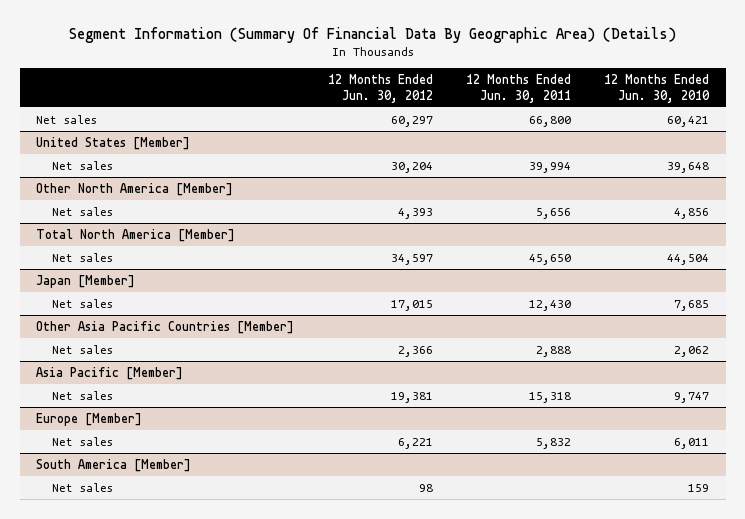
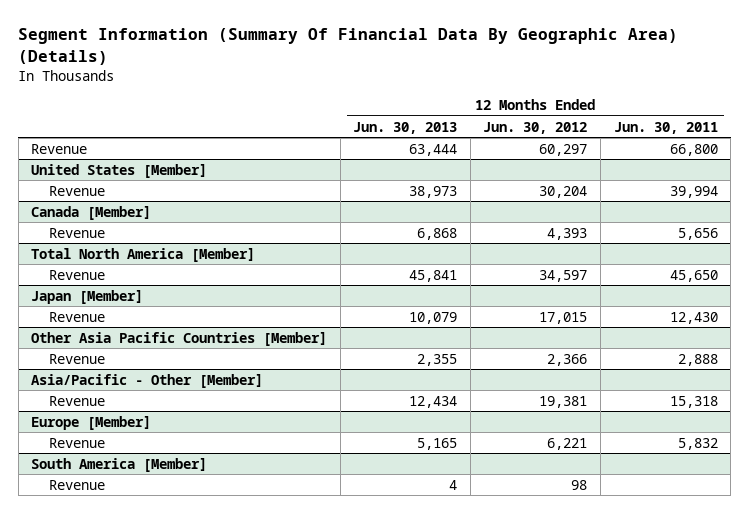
- | 12 Months Ended Jun. 30, 2012 | 12 Months Ended Jun. 30, 2011 | 12 Months Ended Jun. 30, 2010
+ | 12 Months Ended Jun. 30, 2013 | 12 Months Ended Jun. 30, 2012 | 12 Months Ended Jun. 30, 2011
- Net sales | 60,297 | 66,800 | 60,421
+ Revenue | 63,444 | 60,297 | 66,800
@ United States [Member]
- Net sales | 30,204 | 39,994 | 39,648
- Other North America [Member]
- Net sales | 4,393 | 5,656 | 4,856
@ United States [Member]
+ Revenue | 38,973 | 30,204 | 39,994
+ Canada [Member]
+ Revenue | 6,868 | 4,393 | 5,656
@ Total North America [Member]
- Net sales | 34,597 | 45,650 | 44,504
+ Revenue | 45,841 | 34,597 | 45,650
@ Japan [Member]
- Net sales | 17,015 | 12,430 | 7,685
+ Revenue | 10,079 | 17,015 | 12,430
@ Other Asia Pacific Countries [Member]
- Net sales | 2,366 | 2,888 | 2,062
- Asia Pacific [Member]
- Net sales | 19,381 | 15,318 | 9,747
@ Other Asia Pacific Countries [Member]
+ Revenue | 2,355 | 2,366 | 2,888
+ Asia/Pacific - Other [Member]
+ Revenue | 12,434 | 19,381 | 15,318
@ Europe [Member]
- Net sales | 6,221 | 5,832 | 6,011
+ Revenue | 5,165 | 6,221 | 5,832
@ South America [Member]
- Net sales | 98 | | 159
+ Revenue | 4 | 98 |

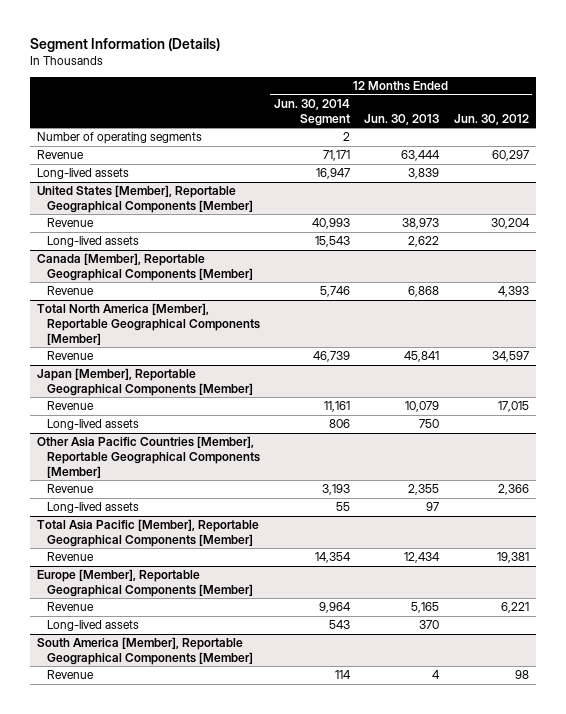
- Segment Information (Summary Of Financial Data By Geographic Area) (Details)
+ Segment Information (Details)
- | 12 Months Ended Jun. 30, 2013 | 12 Months Ended Jun. 30, 2012 | 12 Months Ended Jun. 30, 2011
+ | 12 Months Ended Jun. 30, 2014 Segment | 12 Months Ended Jun. 30, 2013 | 12 Months Ended Jun. 30, 2012
+ Number of operating segments | 2 | |
- United States [Member]
+ Long-lived assets | 16,947 | 3,839 |
+ United States [Member], Reportable Geographical Components [Member]
- Canada [Member]
+ Long-lived assets | 15,543 | 2,622 |
+ Canada [Member], Reportable Geographical Components [Member]
- Total North America [Member]
+ Total North America [Member], Reportable Geographical Components [Member]
- Japan [Member]
+ Japan [Member], Reportable Geographical Components [Member]
- Other Asia Pacific Countries [Member]
+ Long-lived assets | 806 | 750 |
+ Other Asia Pacific Countries [Member], Reportable Geographical Components [Member]
- Asia/Pacific - Other [Member]
+ Long-lived assets | 55 | 97 |
+ Total Asia Pacific [Member], Reportable Geographical Components [Member]
- Europe [Member]
+ Europe [Member], Reportable Geographical Components [Member]
- South America [Member]
+ Long-lived assets | 543 | 370 |
+ South America [Member], Reportable Geographical Components [Member]

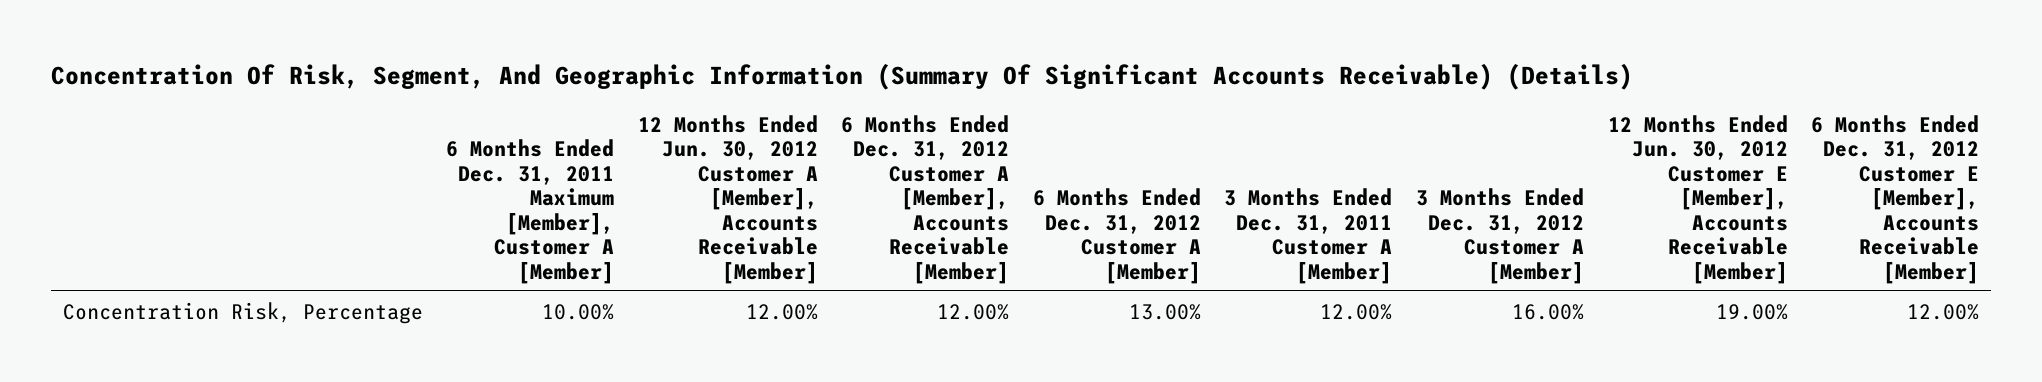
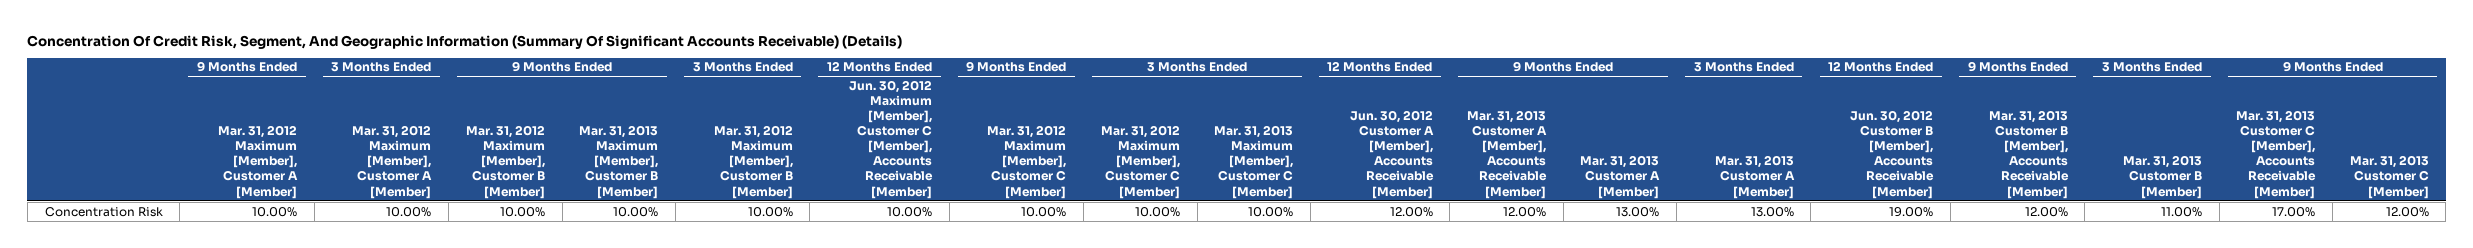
- Concentration Of Risk, Segment, And Geographic Information (Summary Of Significant Accounts Receivable) (Details)
+ Concentration Of Credit Risk, Segment, And Geographic Information (Summary Of Significant Accounts Receivable) (Details)
- | 6 Months Ended Dec. 31, 2011 Maximum [Member], Customer A [Member] | 12 Months Ended Jun. 30, 2012 Customer A [Member], Accounts Receivable [Member] | 6 Months Ended Dec. 31, 2012 Customer A [Member], Accounts Receivable [Member] | 6 Months Ended Dec. 31, 2012 Customer A [Member] | 3 Months Ended Dec. 31, 2011 Customer A [Member] | 3 Months Ended Dec. 31, 2012 Customer A [Member] | 12 Months Ended Jun. 30, 2012 Customer E [Member], Accounts Receivable [Member] | 6 Months Ended Dec. 31, 2012 Customer E [Member], Accounts Receivable [Member]
+ | 9 Months Ended Mar. 31, 2012 Maximum [Member], Customer A [Member] | 3 Months Ended Mar. 31, 2012 Maximum [Member], Customer A [Member] | 9 Months Ended Mar. 31, 2012 Maximum [Member], Customer B [Member] | 9 Months Ended Mar. 31, 2013 Maximum [Member], Customer B [Member] | 3 Months Ended Mar. 31, 2012 Maximum [Member], Customer B [Member] | 12 Months Ended Jun. 30, 2012 Maximum [Member], Customer C [Member], Accounts Receivable [Member] | 9 Months Ended Mar. 31, 2012 Maximum [Member], Customer C [Member] | 3 Months Ended Mar. 31, 2012 Maximum [Member], Customer C [Member] | 3 Months Ended Mar. 31, 2013 Maximum [Member], Customer C [Member] | 12 Months Ended Jun. 30, 2012 Customer A [Member], Accounts Receivable [Member] | 9 Months Ended Mar. 31, 2013 Customer A [Member], Accounts Receivable [Member] | 9 Months Ended Mar. 31, 2013 Customer A [Member] | 3 Months Ended Mar. 31, 2013 Customer A [Member] | 12 Months Ended Jun. 30, 2012 Customer B [Member], Accounts Receivable [Member] | 9 Months Ended Mar. 31, 2013 Customer B [Member], Accounts Receivable [Member] | 3 Months Ended Mar. 31, 2013 Customer B [Member] | 9 Months Ended Mar. 31, 2013 Customer C [Member], Accounts Receivable [Member] | 9 Months Ended Mar. 31, 2013 Customer C [Member]
- Concentration Risk, Percentage | 10.00% | 12.00% | 12.00% | 13.00% | 12.00% | 16.00% | 19.00% | 12.00%
+ Concentration Risk | 10.00% | 10.00% | 10.00% | 10.00% | 10.00% | 10.00% | 10.00% | 10.00% | 10.00% | 12.00% | 12.00% | 13.00% | 13.00% | 19.00% | 12.00% | 11.00% | 17.00% | 12.00%

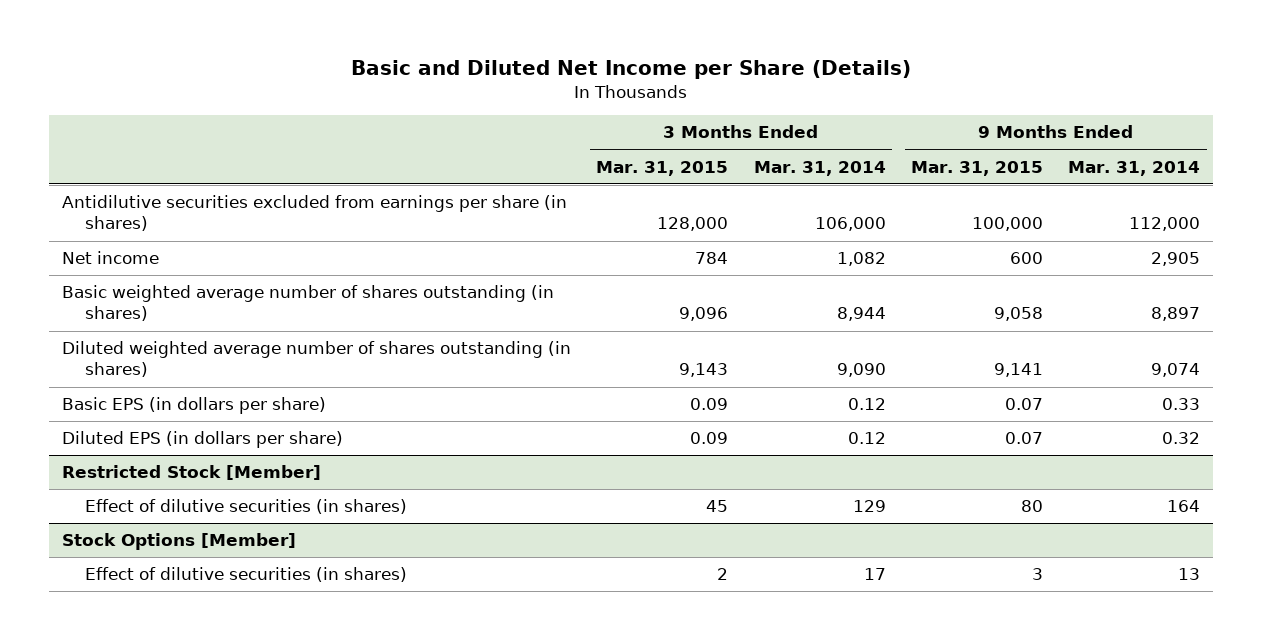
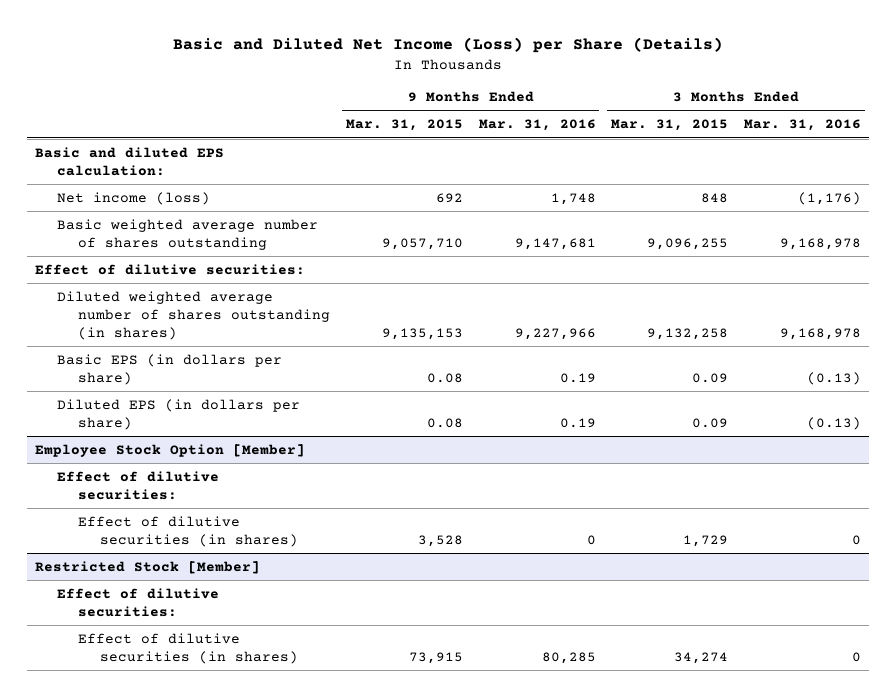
- Basic and Diluted Net Income per Share (Details)
+ Basic and Diluted Net Income (Loss) per Share (Details)
- | 3 Months Ended Mar. 31, 2015 | 3 Months Ended Mar. 31, 2014 | 9 Months Ended Mar. 31, 2015 | 9 Months Ended Mar. 31, 2014
+ | 9 Months Ended Mar. 31, 2015 | 9 Months Ended Mar. 31, 2016 | 3 Months Ended Mar. 31, 2015 | 3 Months Ended Mar. 31, 2016
- Antidilutive securities excluded from earnings per share (in shares) | 128,000 | 106,000 | 100,000 | 112,000
- Net income | 784 | 1,082 | 600 | 2,905
- Basic weighted average number of shares outstanding (in shares) | 9,096 | 8,944 | 9,058 | 8,897
- Diluted weighted average number of shares outstanding (in shares) | 9,143 | 9,090 | 9,141 | 9,074
- Basic EPS (in dollars per share) | 0.09 | 0.12 | 0.07 | 0.33
- Diluted EPS (in dollars per share) | 0.09 | 0.12 | 0.07 | 0.32
+ Basic and diluted EPS calculation:
+ Net income (loss) | 692 | 1,748 | 848 | (1,176)
+ Basic weighted average number of shares outstanding | 9,057,710 | 9,147,681 | 9,096,255 | 9,168,978
+ Effect of dilutive securities:
+ Diluted weighted average number of shares outstanding (in shares) | 9,135,153 | 9,227,966 | 9,132,258 | 9,168,978
+ Basic EPS (in dollars per share) | 0.08 | 0.19 | 0.09 | (0.13)
+ Diluted EPS (in dollars per share) | 0.08 | 0.19 | 0.09 | (0.13)
+ Employee Stock Option [Member]
+ Effect of dilutive securities:
+ Effect of dilutive securities (in shares) | 3,528 | 0 | 1,729 | 0
@ Restricted Stock [Member]
- Effect of dilutive securities (in shares) | 45 | 129 | 80 | 164
- Stock Options [Member]
- Effect of dilutive securities (in shares) | 2 | 17 | 3 | 13
@ Restricted Stock [Member]
+ Effect of dilutive securities:
+ Effect of dilutive securities (in shares) | 73,915 | 80,285 | 34,274 | 0

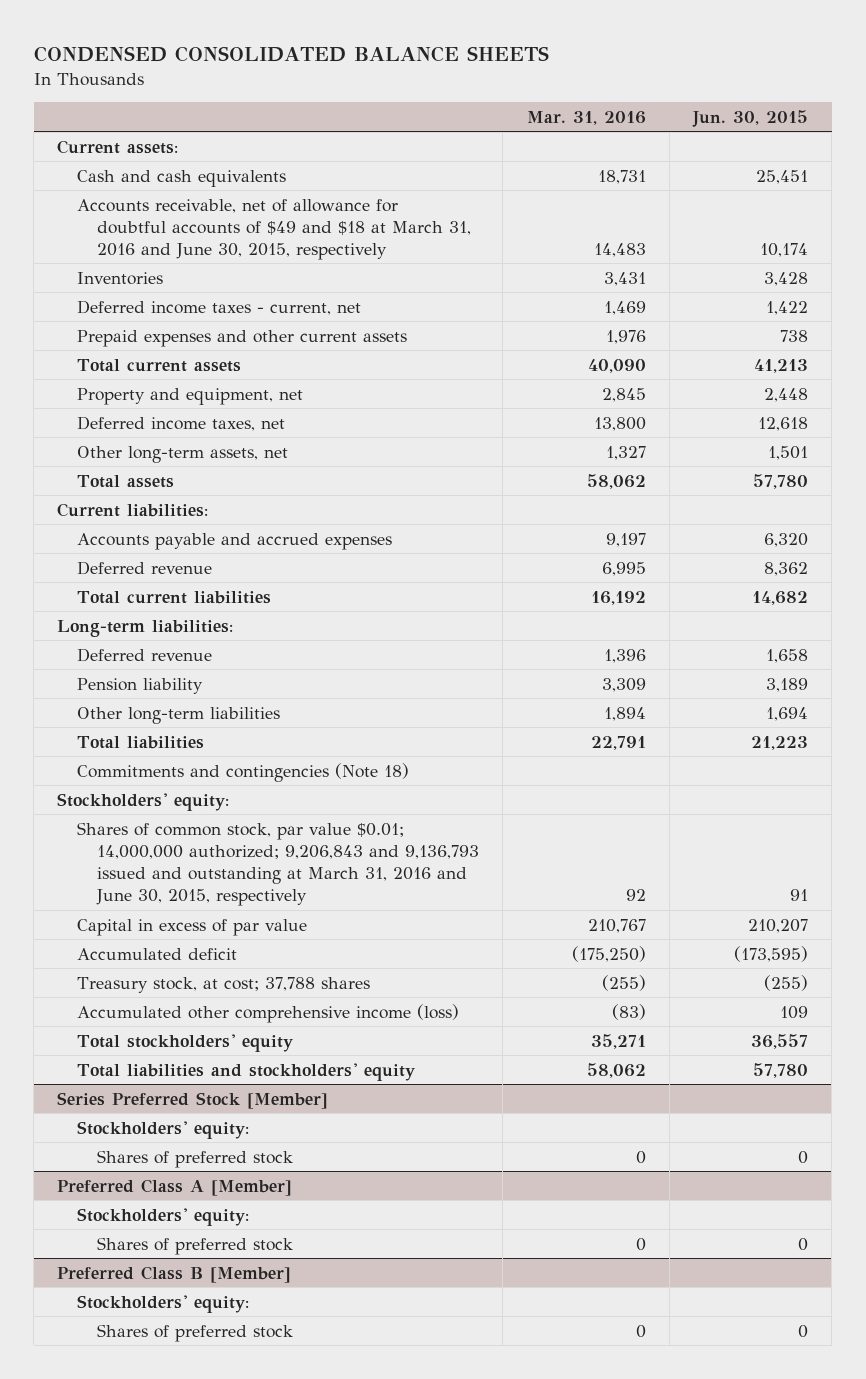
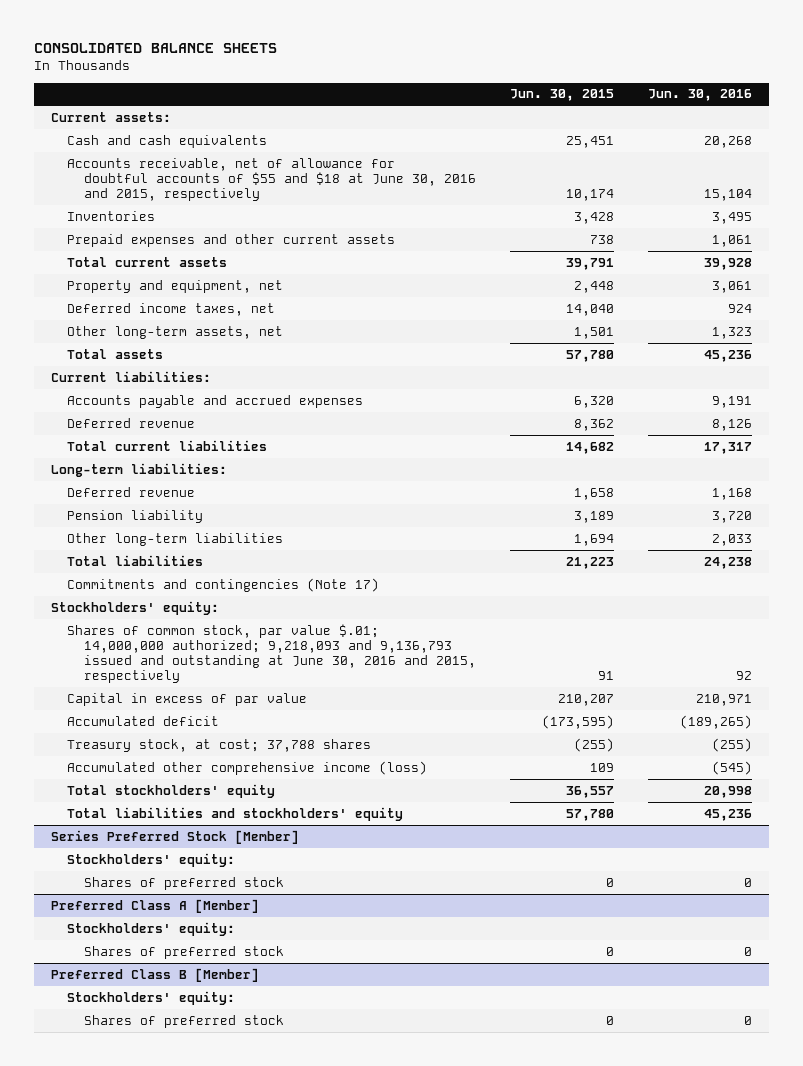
- CONDENSED CONSOLIDATED BALANCE SHEETS
+ CONSOLIDATED BALANCE SHEETS
- | Mar. 31, 2016 | Jun. 30, 2015
+ | Jun. 30, 2015 | Jun. 30, 2016
- Accounts receivable, net of allowance for doubtful accounts of $49 and $18 at March 31, 2016 and June 30, 2015, respectively | 14,483 | 10,174
+ Accounts receivable, net of allowance for doubtful accounts of $55 and $18 at June 30, 2016 and 2015, respectively | 10,174 | 15,104
- Deferred income taxes - current, net | 1,469 | 1,422
- Total current assets | 40,090 | 41,213
+ Total current assets | 39,791 | 39,928
- Deferred income taxes, net | 13,800 | 12,618
+ Deferred income taxes, net | 14,040 | 924
- Commitments and contingencies (Note 18)
+ Commitments and contingencies (Note 17)
- Shares of common stock, par value $0.01; 14,000,000 authorized; 9,206,843 and 9,136,793 issued and outstanding at March 31, 2016 and June 30, 2015, respectively | 92 | 91
+ Shares of common stock, par value $.01; 14,000,000 authorized; 9,218,093 and 9,136,793 issued and outstanding at June 30, 2016 and 2015, respectively | 91 | 92

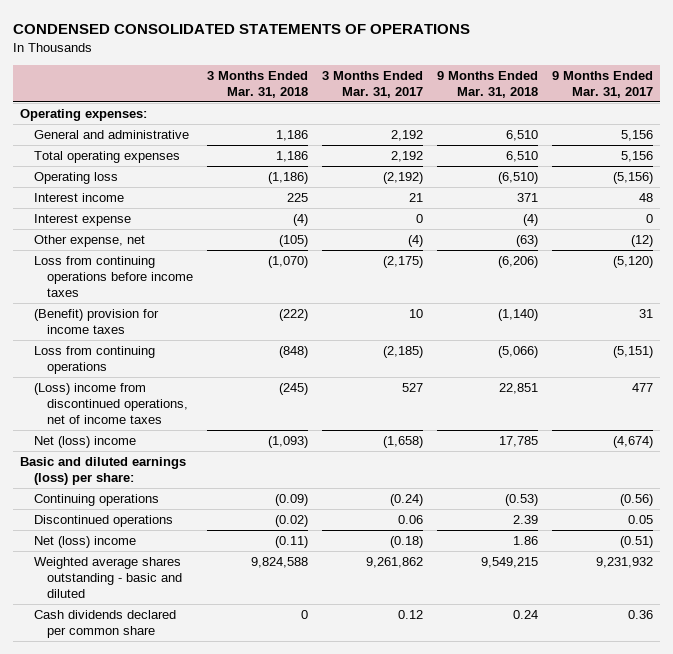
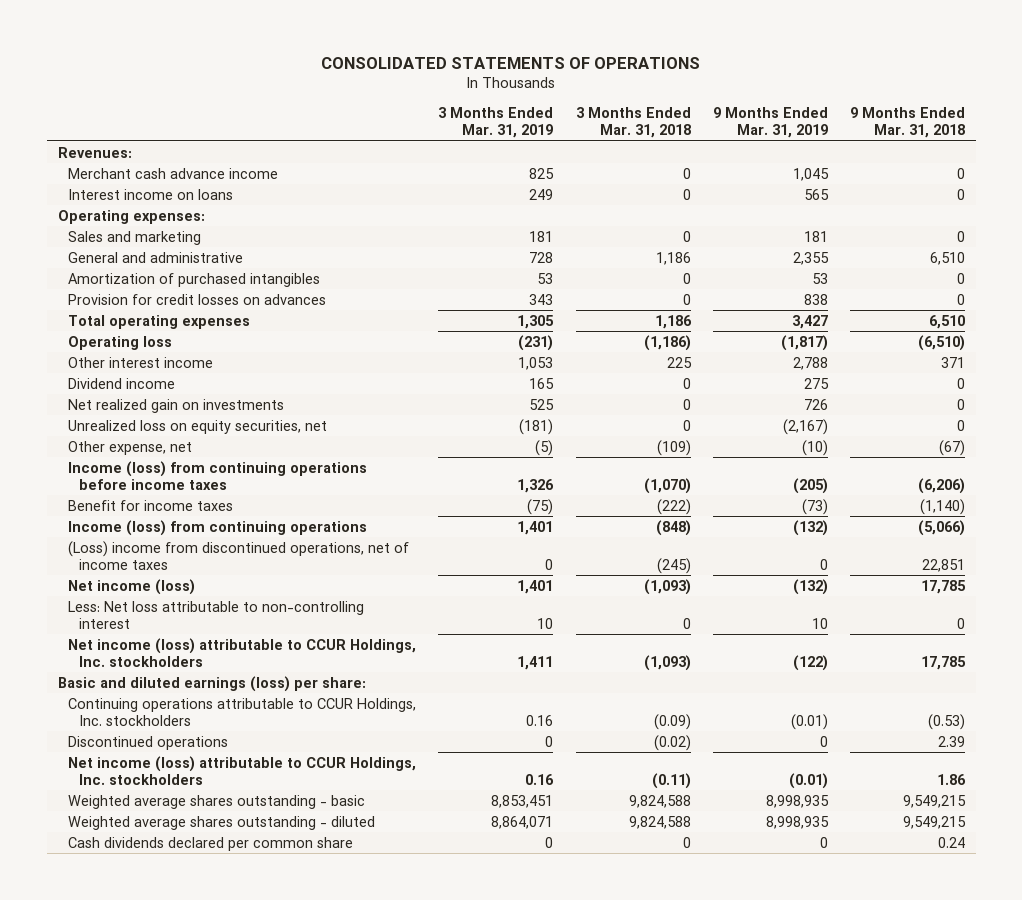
- CONDENSED CONSOLIDATED STATEMENTS OF OPERATIONS
+ CONSOLIDATED STATEMENTS OF OPERATIONS
- | 3 Months Ended Mar. 31, 2018 | 3 Months Ended Mar. 31, 2017 | 9 Months Ended Mar. 31, 2018 | 9 Months Ended Mar. 31, 2017
+ | 3 Months Ended Mar. 31, 2019 | 3 Months Ended Mar. 31, 2018 | 9 Months Ended Mar. 31, 2019 | 9 Months Ended Mar. 31, 2018
+ Revenues:
+ Merchant cash advance income | 825 | 0 | 1,045 | 0
+ Interest income on loans | 249 | 0 | 565 | 0
+ Sales and marketing | 181 | 0 | 181 | 0
+ Amortization of purchased intangibles | 53 | 0 | 53 | 0
+ Provision for credit losses on advances | 343 | 0 | 838 | 0
- Interest income | 225 | 21 | 371 | 48
- Interest expense | (4) | 0 | (4) | 0
- Other expense, net | (105) | (4) | (63) | (12)
- Loss from continuing operations before income taxes | (1,070) | (2,175) | (6,206) | (5,120)
- (Benefit) provision for income taxes | (222) | 10 | (1,140) | 31
- Loss from continuing operations | (848) | (2,185) | (5,066) | (5,151)
+ Other interest income | 1,053 | 225 | 2,788 | 371
+ Dividend income | 165 | 0 | 275 | 0
+ Net realized gain on investments | 525 | 0 | 726 | 0
+ Unrealized loss on equity securities, net | (181) | 0 | (2,167) | 0
+ Other expense, net | (5) | (109) | (10) | (67)
+ Income (loss) from continuing operations before income taxes | 1,326 | (1,070) | (205) | (6,206)
+ Benefit for income taxes | (75) | (222) | (73) | (1,140)
+ Income (loss) from continuing operations | 1,401 | (848) | (132) | (5,066)
- Net (loss) income | (1,093) | (1,658) | 17,785 | (4,674)
+ Net income (loss) | 1,401 | (1,093) | (132) | 17,785
+ Less: Net loss attributable to non-controlling interest | 10 | 0 | 10 | 0
+ Net income (loss) attributable to CCUR Holdings, Inc. stockholders | 1,411 | (1,093) | (122) | 17,785
- Continuing operations | (0.09) | (0.24) | (0.53) | (0.56)
+ Continuing operations attributable to CCUR Holdings, Inc. stockholders | 0.16 | (0.09) | (0.01) | (0.53)
- Net (loss) income | (0.11) | (0.18) | 1.86 | (0.51)
- Weighted average shares outstanding - basic and diluted | 9,824,588 | 9,261,862 | 9,549,215 | 9,231,932
+ Net income (loss) attributable to CCUR Holdings, Inc. stockholders | 0.16 | (0.11) | (0.01) | 1.86
+ Weighted average shares outstanding - basic | 8,853,451 | 9,824,588 | 8,998,935 | 9,549,215
+ Weighted average shares outstanding - diluted | 8,864,071 | 9,824,588 | 8,998,935 | 9,549,215

